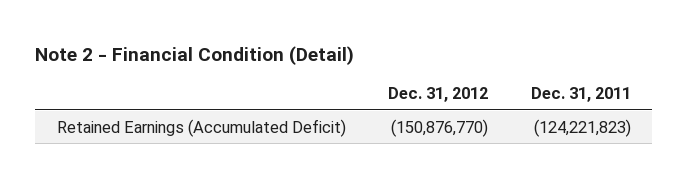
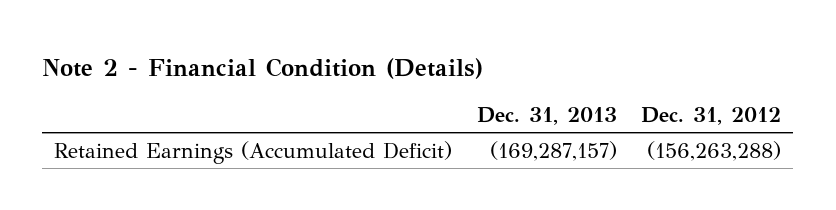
- Note 2 - Financial Condition (Detail)
+ Note 2 - Financial Condition (Details)
- | Dec. 31, 2012 | Dec. 31, 2011
+ | Dec. 31, 2013 | Dec. 31, 2012
- Retained Earnings (Accumulated Deficit) | (150,876,770) | (124,221,823)
+ Retained Earnings (Accumulated Deficit) | (169,287,157) | (156,263,288)

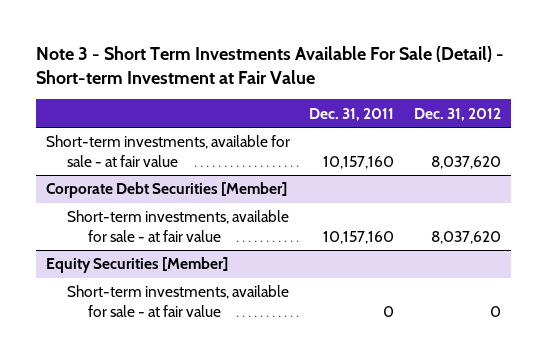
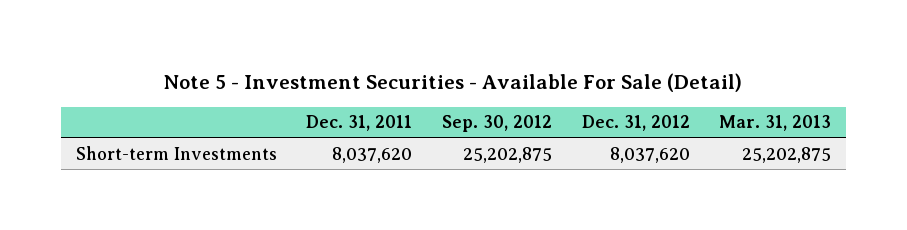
- Note 3 - Short Term Investments Available For Sale (Detail) - Short-term Investment at Fair Value
+ Note 5 - Investment Securities - Available For Sale (Detail)
- | Dec. 31, 2011 | Dec. 31, 2012
+ | Dec. 31, 2011 | Sep. 30, 2012 | Dec. 31, 2012 | Mar. 31, 2013
- Short-term investments, available for sale - at fair value | 10,157,160 | 8,037,620
- Corporate Debt Securities [Member]
- Short-term investments, available for sale - at fair value | 10,157,160 | 8,037,620
- Equity Securities [Member]
- Short-term investments, available for sale - at fair value | 0 | 0
+ Short-term Investments | 8,037,620 | 25,202,875 | 8,037,620 | 25,202,875

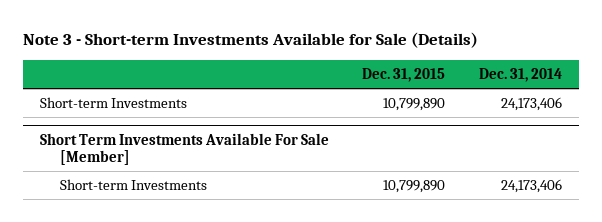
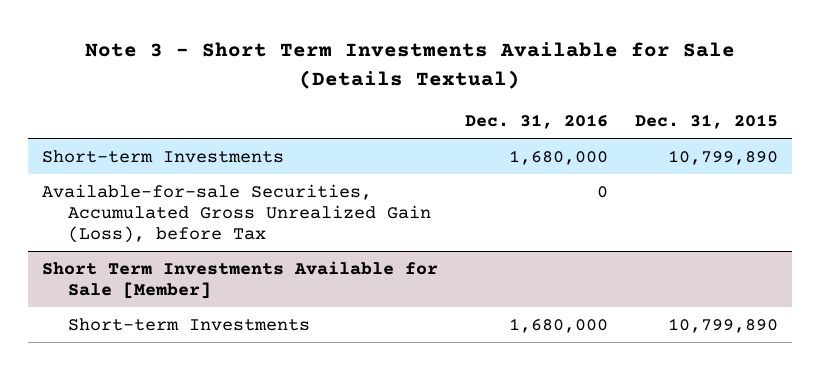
- Note 3 - Short-term Investments Available for Sale (Details)
+ Note 3 - Short Term Investments Available for Sale (Details Textual)
- | Dec. 31, 2015 | Dec. 31, 2014
+ | Dec. 31, 2016 | Dec. 31, 2015
- Short Term Investments Available For Sale [Member]
+ Available-for-sale Securities, Accumulated Gross Unrealized Gain (Loss), before Tax | 0 |
+ Short Term Investments Available for Sale [Member]

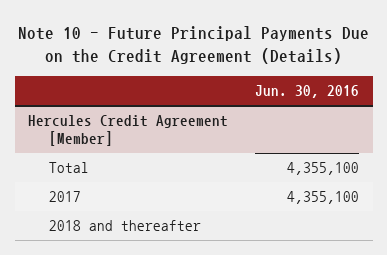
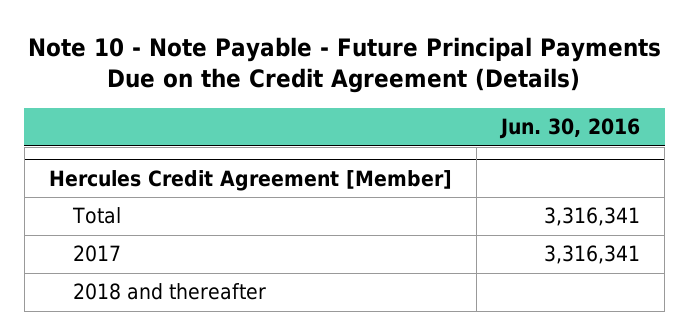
- Note 10 - Future Principal Payments Due on the Credit Agreement (Details)
+ Note 10 - Note Payable - Future Principal Payments Due on the Credit Agreement (Details)
@ Hercules Credit Agreement [Member]
- Total | 4,355,100
- 2017 | 4,355,100
+ Total | 3,316,341
+ 2017 | 3,316,341

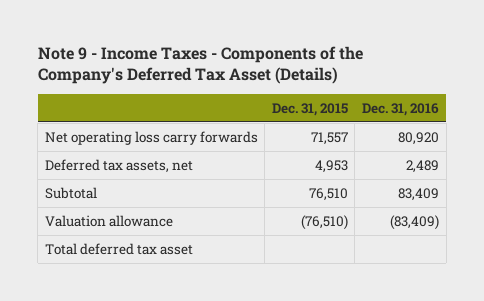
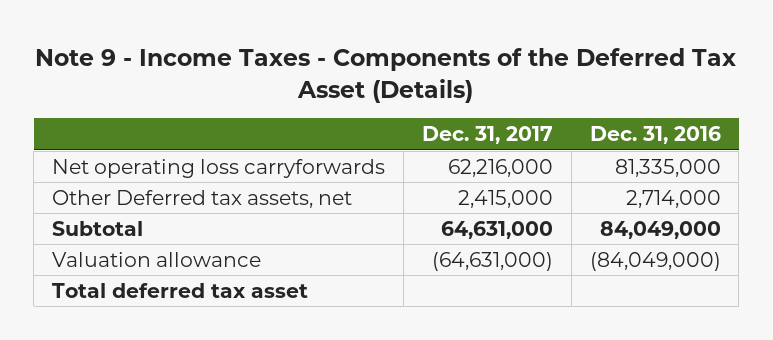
- Note 9 - Income Taxes - Components of the Company's Deferred Tax Asset (Details)
+ Note 9 - Income Taxes - Components of the Deferred Tax Asset (Details)
- | Dec. 31, 2015 | Dec. 31, 2016
+ | Dec. 31, 2017 | Dec. 31, 2016
- Net operating loss carry forwards | 71,557 | 80,920
- Deferred tax assets, net | 4,953 | 2,489
- Subtotal | 76,510 | 83,409
- Valuation allowance | (76,510) | (83,409)
+ Net operating loss carryforwards | 62,216,000 | 81,335,000
+ Other Deferred tax assets, net | 2,415,000 | 2,714,000
+ Subtotal | 64,631,000 | 84,049,000
+ Valuation allowance | (64,631,000) | (84,049,000)

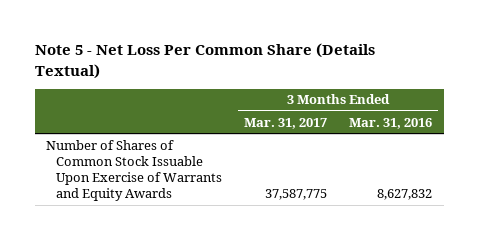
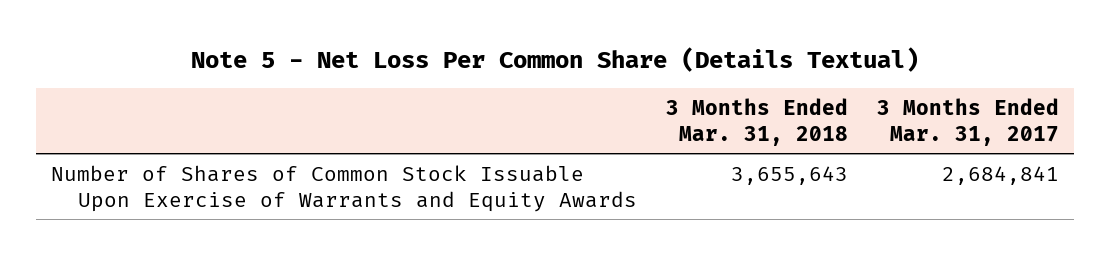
- | 3 Months Ended Mar. 31, 2017 | 3 Months Ended Mar. 31, 2016
+ | 3 Months Ended Mar. 31, 2018 | 3 Months Ended Mar. 31, 2017
- Number of Shares of Common Stock Issuable Upon Exercise of Warrants and Equity Awards | 37,587,775 | 8,627,832
+ Number of Shares of Common Stock Issuable Upon Exercise of Warrants and Equity Awards | 3,655,643 | 2,684,841

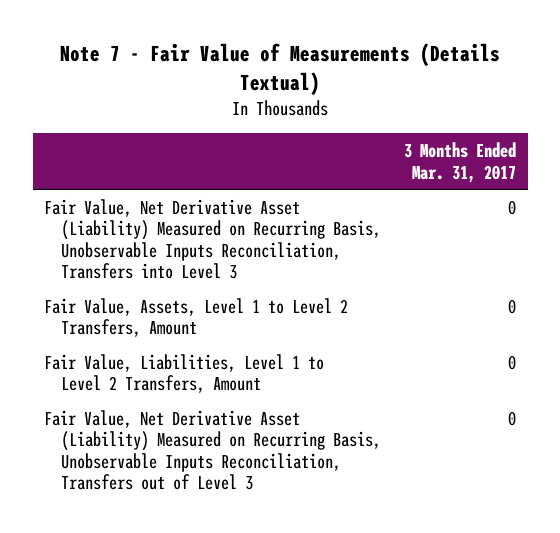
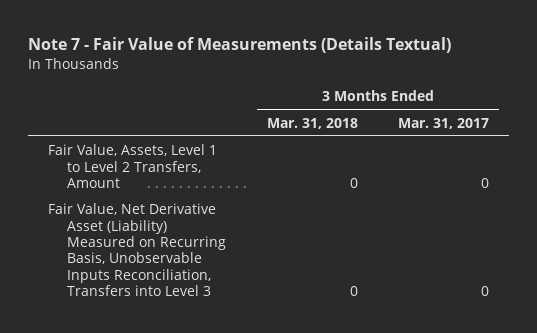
- | 3 Months Ended Mar. 31, 2017
+ | 3 Months Ended Mar. 31, 2018 | 3 Months Ended Mar. 31, 2017
- Fair Value, Liabilities, Level 1 to Level 2 Transfers, Amount | 0
- Fair Value, Net Derivative Asset (Liability) Measured on Recurring Basis, Unobservable Inputs Reconciliation, Transfers out of Level 3 | 0
moved down: Fair Value, Net Derivative Asset (Liability) Measured on Recurring Basis, Unobservable Inputs Reconciliation, Transfers into Level 3 | 0 | 0

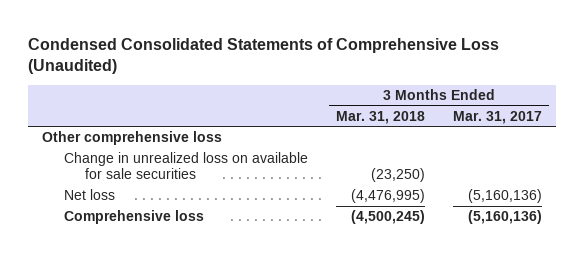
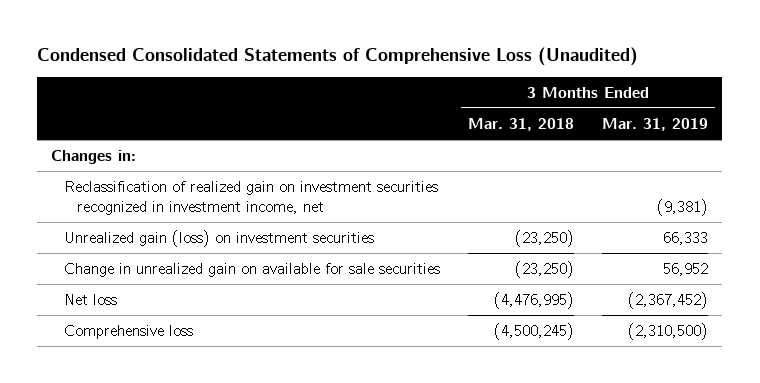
- | 3 Months Ended Mar. 31, 2018 | 3 Months Ended Mar. 31, 2017
+ | 3 Months Ended Mar. 31, 2018 | 3 Months Ended Mar. 31, 2019
- Other comprehensive loss
- Change in unrealized loss on available for sale securities | (23,250) |
+ Changes in:
+ Reclassification of realized gain on investment securities recognized in investment income, net | | (9,381)
+ Unrealized gain (loss) on investment securities | (23,250) | 66,333
+ Change in unrealized gain on available for sale securities | (23,250) | 56,952

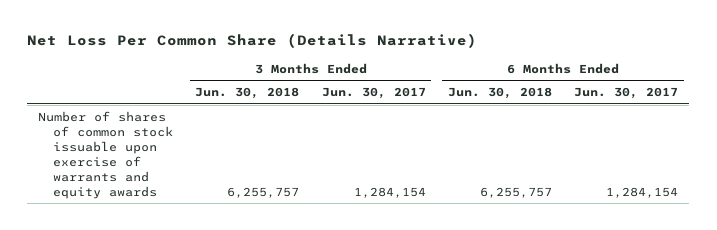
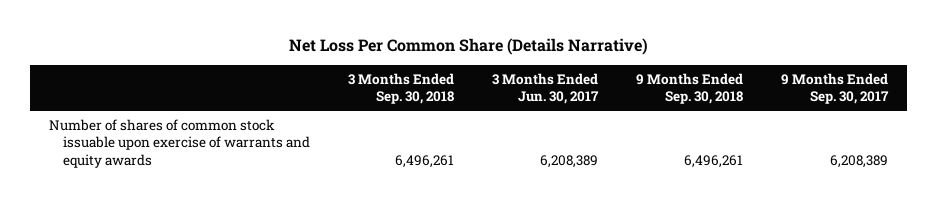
- | 3 Months Ended Jun. 30, 2018 | 3 Months Ended Jun. 30, 2017 | 6 Months Ended Jun. 30, 2018 | 6 Months Ended Jun. 30, 2017
+ | 3 Months Ended Sep. 30, 2018 | 3 Months Ended Jun. 30, 2017 | 9 Months Ended Sep. 30, 2018 | 9 Months Ended Sep. 30, 2017
- Number of shares of common stock issuable upon exercise of warrants and equity awards | 6,255,757 | 1,284,154 | 6,255,757 | 1,284,154
+ Number of shares of common stock issuable upon exercise of warrants and equity awards | 6,496,261 | 6,208,389 | 6,496,261 | 6,208,389

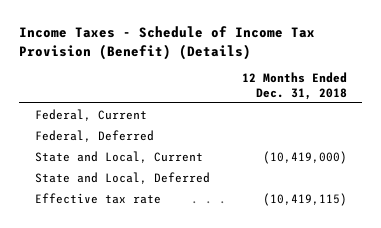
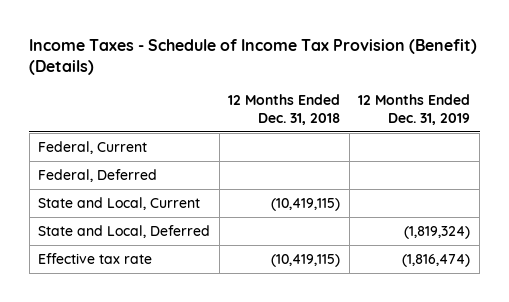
- | 12 Months Ended Dec. 31, 2018
+ | 12 Months Ended Dec. 31, 2018 | 12 Months Ended Dec. 31, 2019
- State and Local, Current | (10,419,000)
+ State and Local, Current | (10,419,115) |

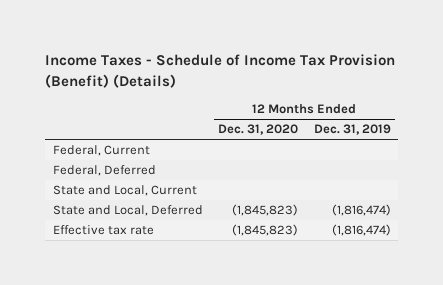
- | 12 Months Ended Dec. 31, 2018 | 12 Months Ended Dec. 31, 2019
+ | 12 Months Ended Dec. 31, 2020 | 12 Months Ended Dec. 31, 2019
- State and Local, Deferred | | (1,819,324)
+ State and Local, Deferred | (1,845,823) | (1,816,474)

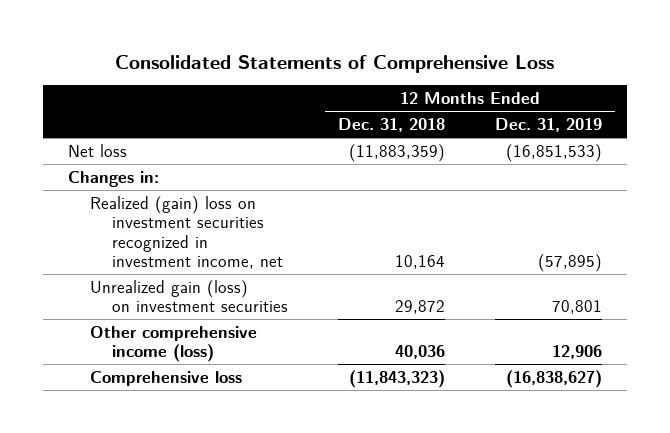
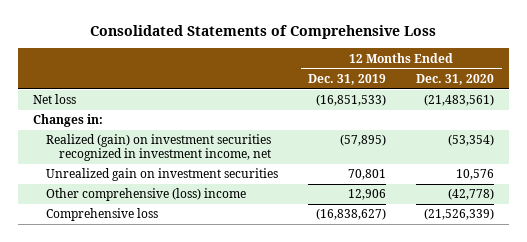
- | 12 Months Ended Dec. 31, 2018 | 12 Months Ended Dec. 31, 2019
+ | 12 Months Ended Dec. 31, 2019 | 12 Months Ended Dec. 31, 2020
- Realized (gain) loss on investment securities recognized in investment income, net | 10,164 | (57,895)
- Unrealized gain (loss) on investment securities | 29,872 | 70,801
- Other comprehensive income (loss) | 40,036 | 12,906
+ Realized (gain) on investment securities recognized in investment income, net | (57,895) | (53,354)
+ Unrealized gain on investment securities | 70,801 | 10,576
+ Other comprehensive (loss) income | 12,906 | (42,778)

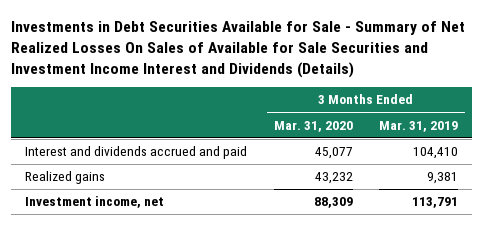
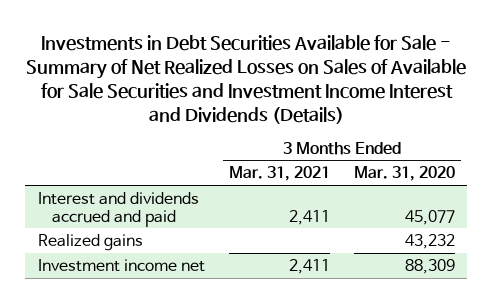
- Investments in Debt Securities Available for Sale - Summary of Net Realized Losses On Sales of Available for Sale Securities and Investment Income Interest and Dividends (Details)
+ Investments in Debt Securities Available for Sale - Summary of Net Realized Losses on Sales of Available for Sale Securities and Investment Income Interest and Dividends (Details)
- | 3 Months Ended Mar. 31, 2020 | 3 Months Ended Mar. 31, 2019
+ | 3 Months Ended Mar. 31, 2021 | 3 Months Ended Mar. 31, 2020
- Investment income, net | 88,309 | 113,791
+ Investment income net | 2,411 | 88,309

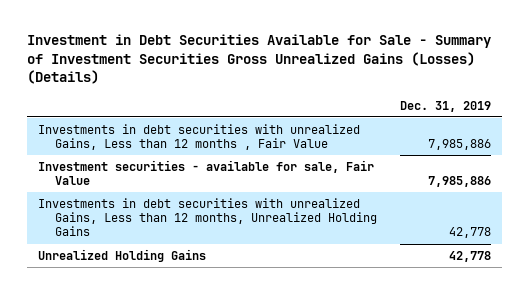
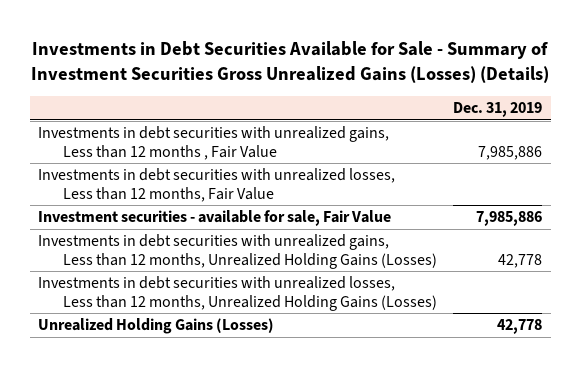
- Investment in Debt Securities Available for Sale - Summary of Investment Securities Gross Unrealized Gains (Losses) (Details)
+ Investments in Debt Securities Available for Sale - Summary of Investment Securities Gross Unrealized Gains (Losses) (Details)
- Investments in debt securities with unrealized Gains, Less than 12 months , Fair Value | 7,985,886
+ Investments in debt securities with unrealized gains, Less than 12 months , Fair Value | 7,985,886
+ Investments in debt securities with unrealized losses, Less than 12 months, Fair Value
- Investments in debt securities with unrealized Gains, Less than 12 months, Unrealized Holding Gains | 42,778
- Unrealized Holding Gains | 42,778
+ Investments in debt securities with unrealized gains, Less than 12 months, Unrealized Holding Gains (Losses) | 42,778
+ Investments in debt securities with unrealized losses, Less than 12 months, Unrealized Holding Gains (Losses)
+ Unrealized Holding Gains (Losses) | 42,778

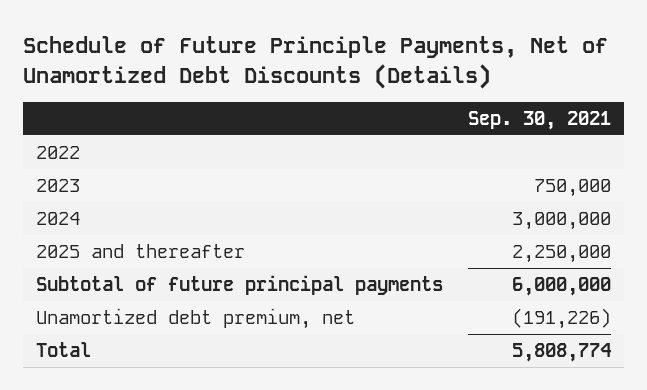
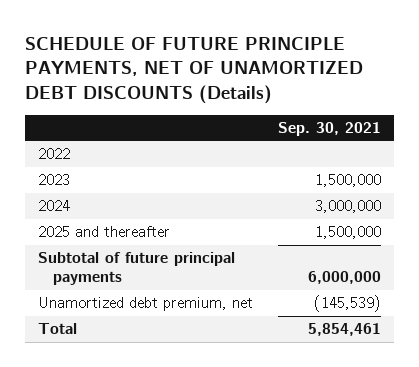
- Schedule of Future Principle Payments, Net of Unamortized Debt Discounts (Details)
+ SCHEDULE OF FUTURE PRINCIPLE PAYMENTS, NET OF UNAMORTIZED DEBT DISCOUNTS (Details)
- 2023 | 750,000
+ 2023 | 1,500,000
- 2025 and thereafter | 2,250,000
+ 2025 and thereafter | 1,500,000
- Unamortized debt premium, net | (191,226)
- Total | 5,808,774
+ Unamortized debt premium, net | (145,539)
+ Total | 5,854,461

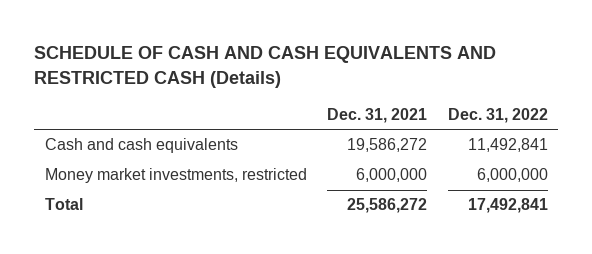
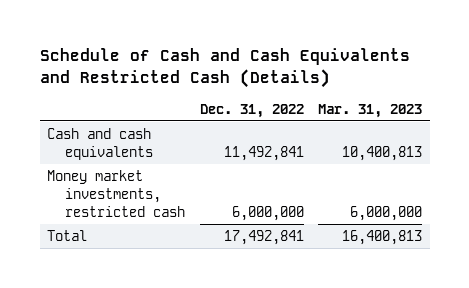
- SCHEDULE OF CASH AND CASH EQUIVALENTS AND RESTRICTED CASH (Details)
+ Schedule of Cash and Cash Equivalents and Restricted Cash (Details)
- | Dec. 31, 2021 | Dec. 31, 2022
+ | Dec. 31, 2022 | Mar. 31, 2023
- Money market investments, restricted | 6,000,000 | 6,000,000
+ Money market investments, restricted cash | 6,000,000 | 6,000,000

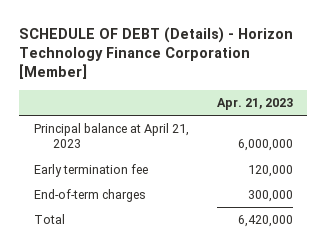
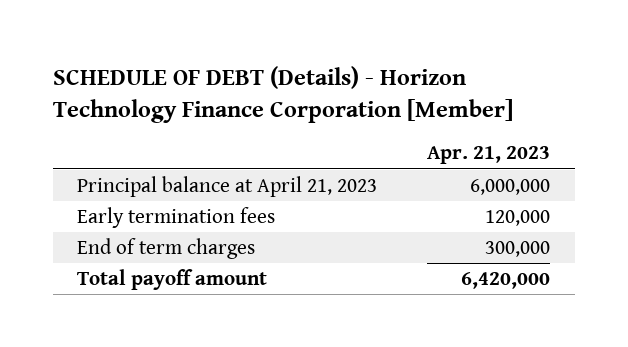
- Early termination fee | 120,000
- End-of-term charges | 300,000
- Total | 6,420,000
+ Early termination fees | 120,000
+ End of term charges | 300,000
+ Total payoff amount | 6,420,000

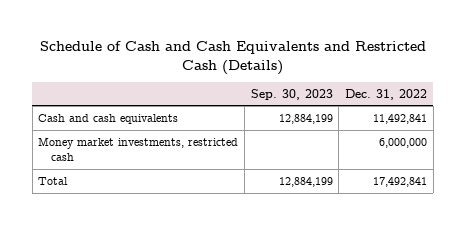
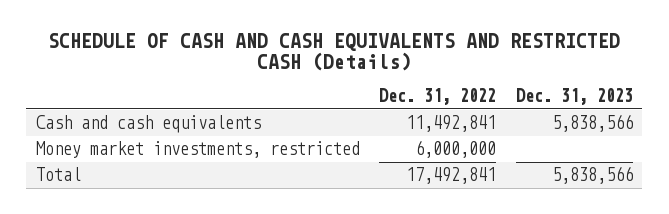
- Schedule of Cash and Cash Equivalents and Restricted Cash (Details)
+ SCHEDULE OF CASH AND CASH EQUIVALENTS AND RESTRICTED CASH (Details)
- | Sep. 30, 2023 | Dec. 31, 2022
+ | Dec. 31, 2022 | Dec. 31, 2023
- Money market investments, restricted cash | | 6,000,000
+ Money market investments, restricted | 6,000,000 |

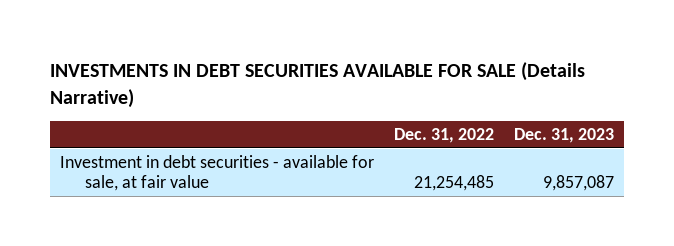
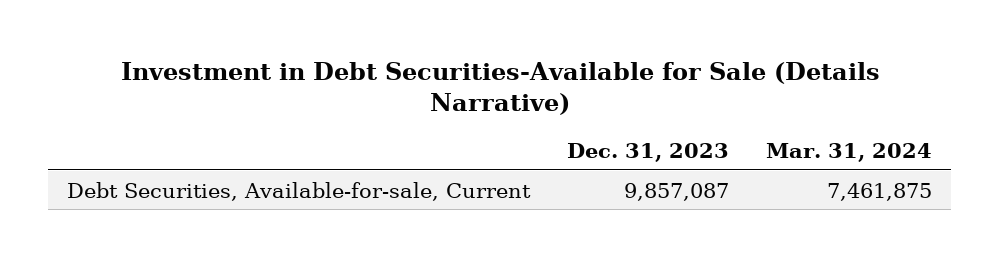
- INVESTMENTS IN DEBT SECURITIES AVAILABLE FOR SALE (Details Narrative)
+ Investment in Debt Securities-Available for Sale (Details Narrative)
- | Dec. 31, 2022 | Dec. 31, 2023
+ | Dec. 31, 2023 | Mar. 31, 2024
- Investment in debt securities - available for sale, at fair value | 21,254,485 | 9,857,087
+ Debt Securities, Available-for-sale, Current | 9,857,087 | 7,461,875

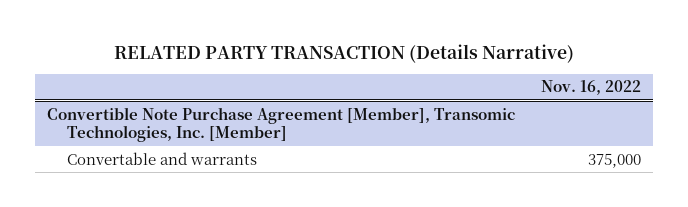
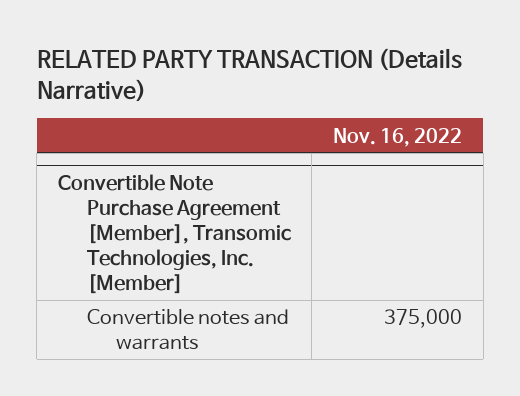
@ Convertible Note Purchase Agreement [Member], Transomic Technologies, Inc. [Member]
- Convertable and warrants | 375,000
+ Convertible notes and warrants | 375,000

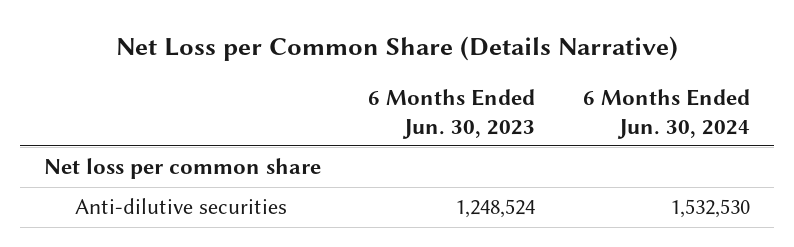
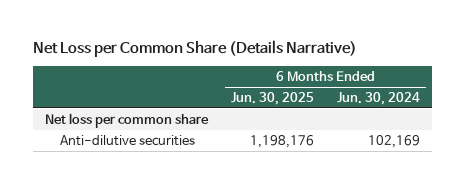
- | 6 Months Ended Jun. 30, 2023 | 6 Months Ended Jun. 30, 2024
+ | 6 Months Ended Jun. 30, 2025 | 6 Months Ended Jun. 30, 2024
- Anti-dilutive securities | 1,248,524 | 1,532,530
+ Anti-dilutive securities | 1,198,176 | 102,169

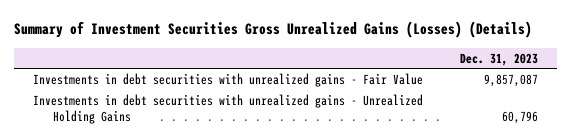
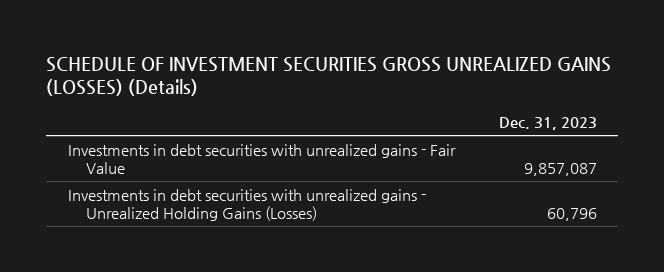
- Summary of Investment Securities Gross Unrealized Gains (Losses) (Details)
+ SCHEDULE OF INVESTMENT SECURITIES GROSS UNREALIZED GAINS (LOSSES) (Details)
- Investments in debt securities with unrealized gains - Unrealized Holding Gains | 60,796
+ Investments in debt securities with unrealized gains - Unrealized Holding Gains (Losses) | 60,796

